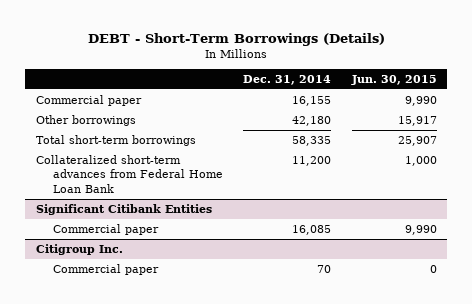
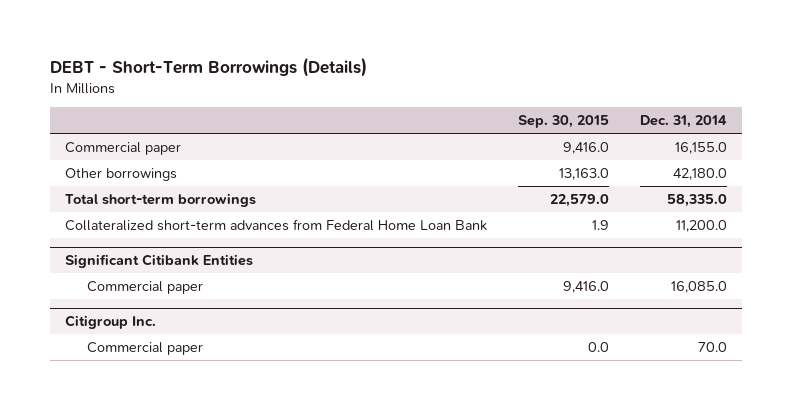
- | Dec. 31, 2014 | Jun. 30, 2015
+ | Sep. 30, 2015 | Dec. 31, 2014
- Commercial paper | 16,155 | 9,990
- Other borrowings | 42,180 | 15,917
- Total short-term borrowings | 58,335 | 25,907
- Collateralized short-term advances from Federal Home Loan Bank | 11,200 | 1,000
+ Commercial paper | 9,416.0 | 16,155.0
+ Other borrowings | 13,163.0 | 42,180.0
+ Total short-term borrowings | 22,579.0 | 58,335.0
+ Collateralized short-term advances from Federal Home Loan Bank | 1.9 | 11,200.0
@ Significant Citibank Entities
- Commercial paper | 16,085 | 9,990
+ Commercial paper | 9,416.0 | 16,085.0
@ Citigroup Inc.
- Commercial paper | 70 | 0
+ Commercial paper | 0.0 | 70.0

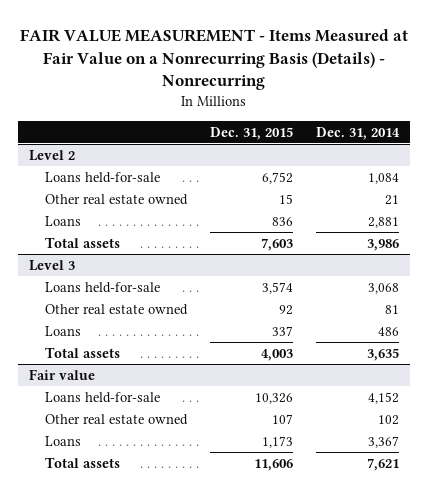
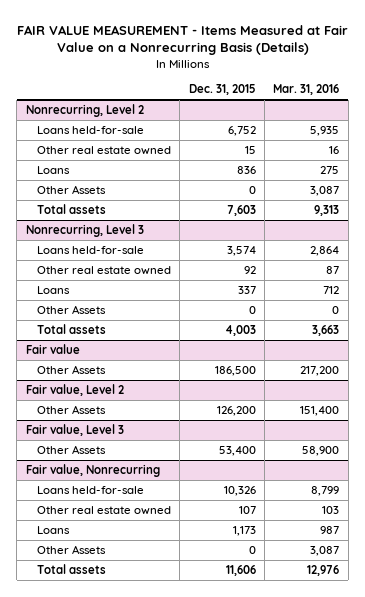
- FAIR VALUE MEASUREMENT - Items Measured at Fair Value on a Nonrecurring Basis (Details) - Nonrecurring
+ FAIR VALUE MEASUREMENT - Items Measured at Fair Value on a Nonrecurring Basis (Details)
- | Dec. 31, 2015 | Dec. 31, 2014
+ | Dec. 31, 2015 | Mar. 31, 2016
- Level 2
+ Nonrecurring, Level 2
+ Other Assets | 0 | 3,087
- Level 3
+ Nonrecurring, Level 3
+ Other Assets | 0 | 0
@ Fair value
+ Other Assets | 186,500 | 217,200
+ Fair value, Level 2
+ Other Assets | 126,200 | 151,400
+ Fair value, Level 3
+ Other Assets | 53,400 | 58,900
+ Fair value, Nonrecurring
+ Other Assets | 0 | 3,087

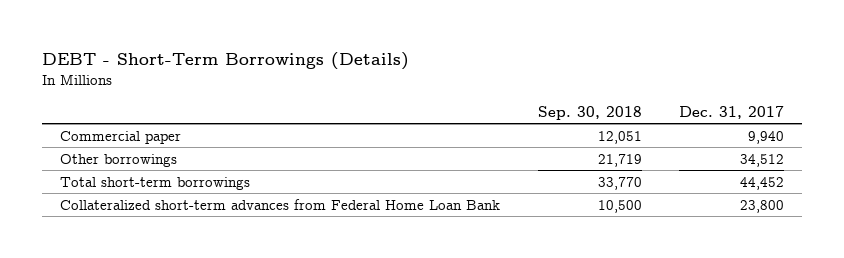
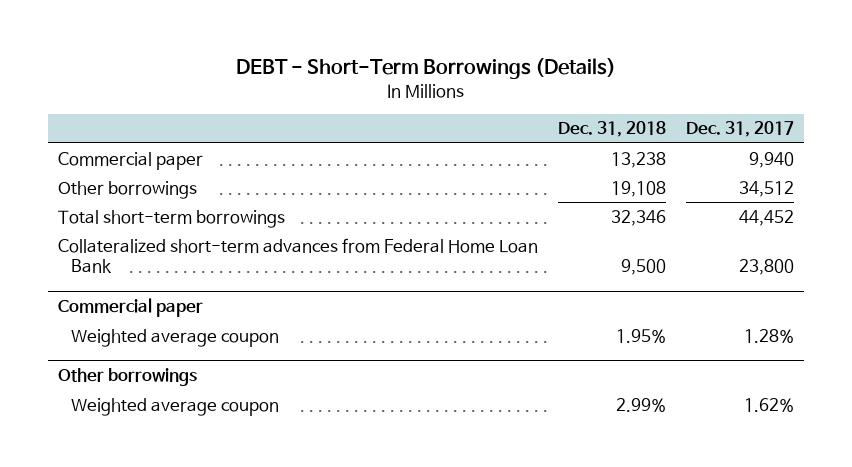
- | Sep. 30, 2018 | Dec. 31, 2017
+ | Dec. 31, 2018 | Dec. 31, 2017
+ Commercial paper
+ Weighted average coupon | 1.95% | 1.28%
+ Other borrowings
+ Weighted average coupon | 2.99% | 1.62%

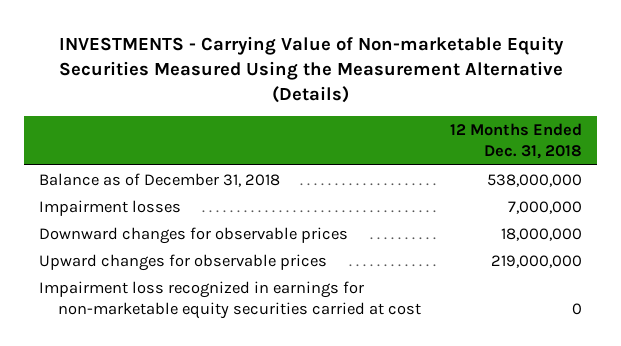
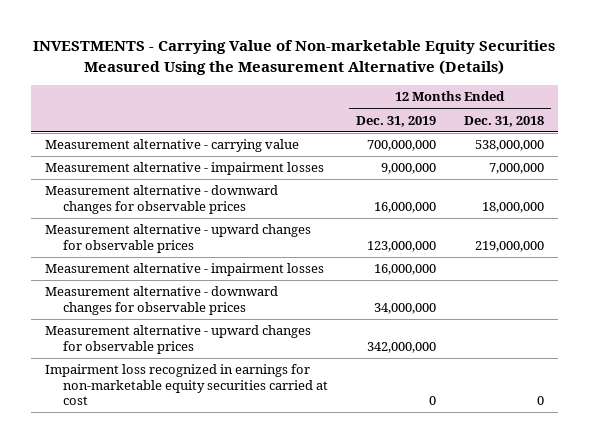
- | 12 Months Ended Dec. 31, 2018
+ | 12 Months Ended Dec. 31, 2019 | 12 Months Ended Dec. 31, 2018
- Balance as of December 31, 2018 | 538,000,000
- Impairment losses | 7,000,000
- Downward changes for observable prices | 18,000,000
- Upward changes for observable prices | 219,000,000
+ Measurement alternative - carrying value | 700,000,000 | 538,000,000
+ Measurement alternative - impairment losses | 9,000,000 | 7,000,000
+ Measurement alternative - downward changes for observable prices | 16,000,000 | 18,000,000
+ Measurement alternative - upward changes for observable prices | 123,000,000 | 219,000,000
+ Measurement alternative - impairment losses | 16,000,000 |
+ Measurement alternative - downward changes for observable prices | 34,000,000 |
+ Measurement alternative - upward changes for observable prices | 342,000,000 |

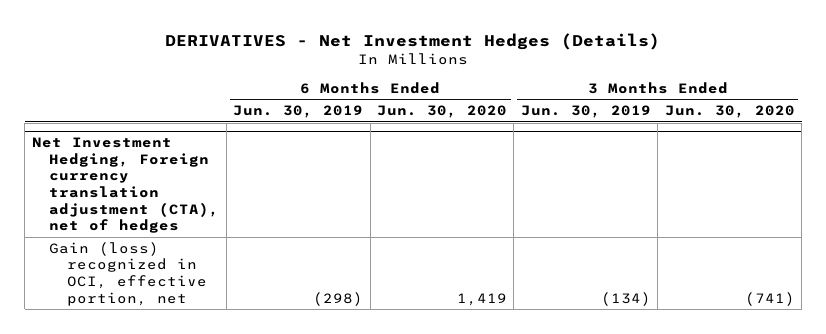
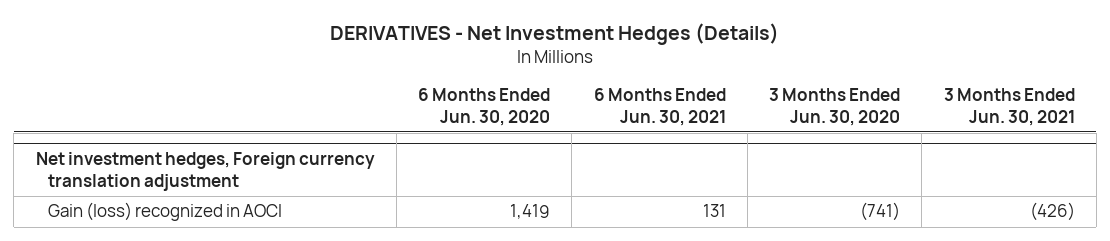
- | 6 Months Ended Jun. 30, 2019 | 6 Months Ended Jun. 30, 2020 | 3 Months Ended Jun. 30, 2019 | 3 Months Ended Jun. 30, 2020
+ | 6 Months Ended Jun. 30, 2020 | 6 Months Ended Jun. 30, 2021 | 3 Months Ended Jun. 30, 2020 | 3 Months Ended Jun. 30, 2021
- Net Investment Hedging, Foreign currency translation adjustment (CTA), net of hedges
- Gain (loss) recognized in OCI, effective portion, net | (298) | 1,419 | (134) | (741)
+ Net investment hedges, Foreign currency translation adjustment
+ Gain (loss) recognized in AOCI | 1,419 | 131 | (741) | (426)

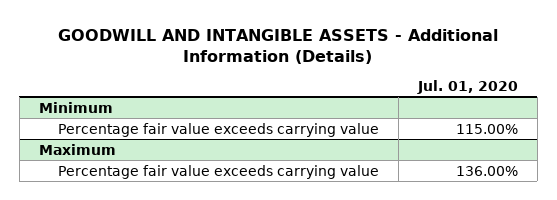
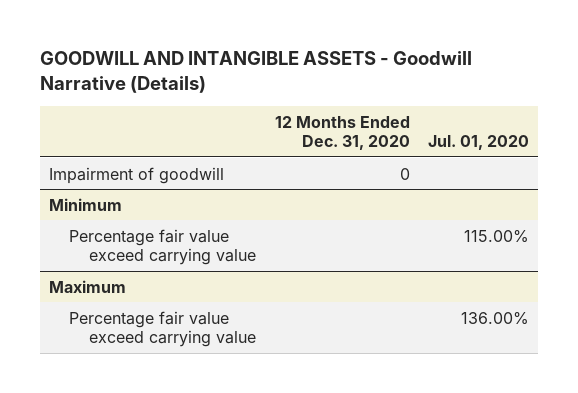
- GOODWILL AND INTANGIBLE ASSETS - Additional Information (Details)
+ GOODWILL AND INTANGIBLE ASSETS - Goodwill Narrative (Details)
- | Jul. 01, 2020
+ | 12 Months Ended Dec. 31, 2020 | Jul. 01, 2020
+ Impairment of goodwill | 0 |
@ Minimum
- Percentage fair value exceeds carrying value | 115.00%
+ Percentage fair value exceed carrying value | | 115.00%
@ Maximum
- Percentage fair value exceeds carrying value | 136.00%
+ Percentage fair value exceed carrying value | | 136.00%

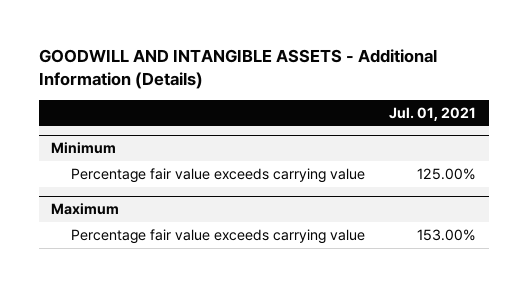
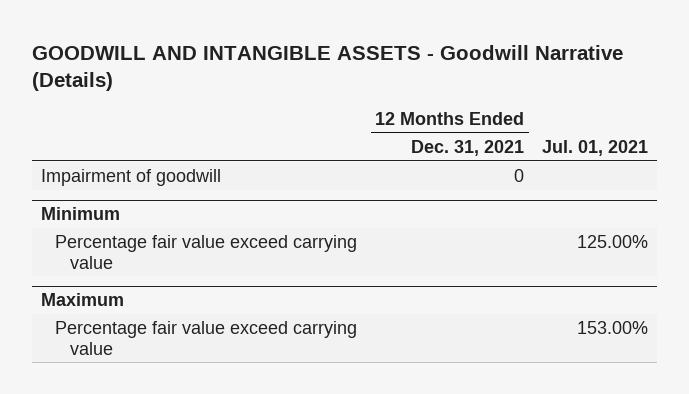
- GOODWILL AND INTANGIBLE ASSETS - Additional Information (Details)
+ GOODWILL AND INTANGIBLE ASSETS - Goodwill Narrative (Details)
- | Jul. 01, 2021
+ | 12 Months Ended Dec. 31, 2021 | Jul. 01, 2021
+ Impairment of goodwill | 0 |
@ Minimum
- Percentage fair value exceeds carrying value | 125.00%
+ Percentage fair value exceed carrying value | | 125.00%
@ Maximum
- Percentage fair value exceeds carrying value | 153.00%
+ Percentage fair value exceed carrying value | | 153.00%

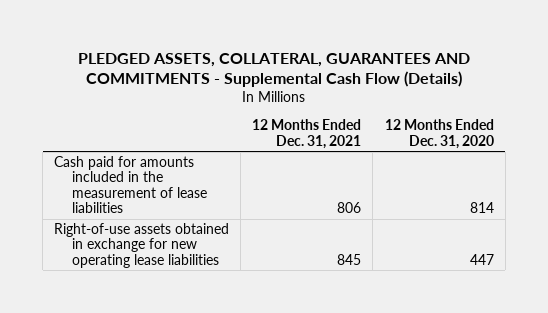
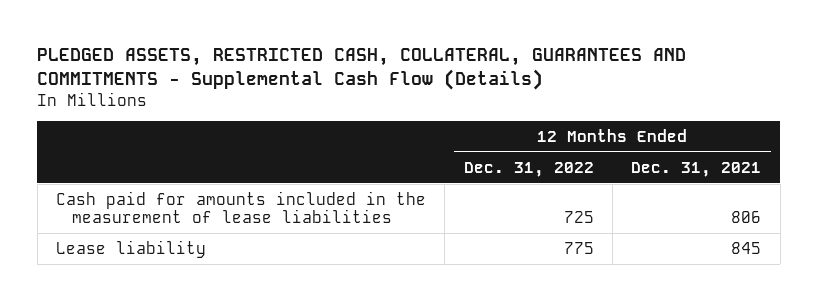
- PLEDGED ASSETS, COLLATERAL, GUARANTEES AND COMMITMENTS - Supplemental Cash Flow (Details)
+ PLEDGED ASSETS, RESTRICTED CASH, COLLATERAL, GUARANTEES AND COMMITMENTS - Supplemental Cash Flow (Details)
- | 12 Months Ended Dec. 31, 2021 | 12 Months Ended Dec. 31, 2020
+ | 12 Months Ended Dec. 31, 2022 | 12 Months Ended Dec. 31, 2021
- Right-of-use assets obtained in exchange for new operating lease liabilities | 845 | 447
+ Lease liability | 775 | 845

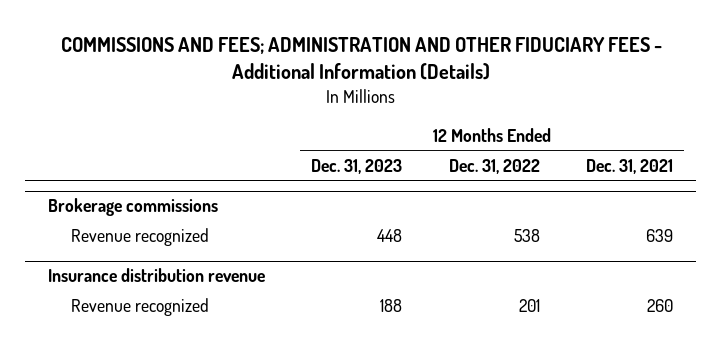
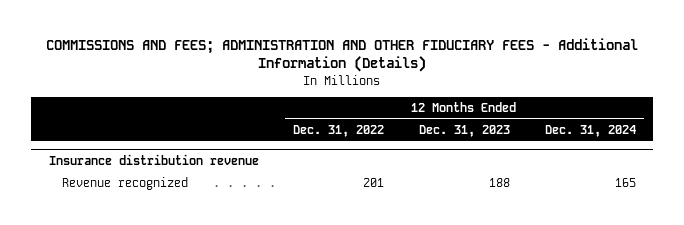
- | 12 Months Ended Dec. 31, 2023 | 12 Months Ended Dec. 31, 2022 | 12 Months Ended Dec. 31, 2021
+ | 12 Months Ended Dec. 31, 2022 | 12 Months Ended Dec. 31, 2023 | 12 Months Ended Dec. 31, 2024
- Brokerage commissions
- Revenue recognized | 448 | 538 | 639

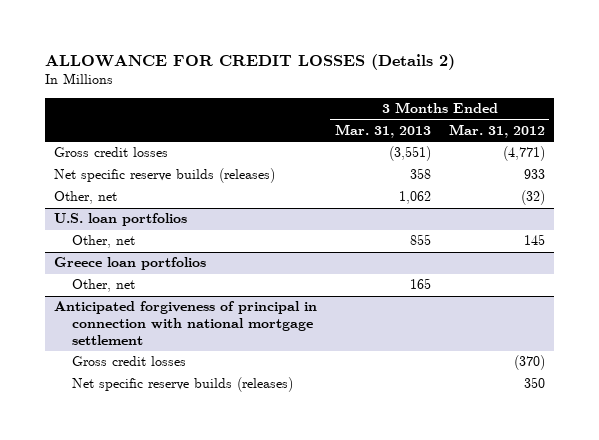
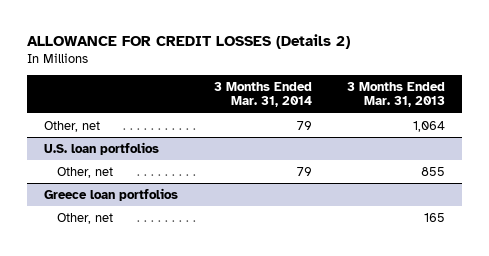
- | 3 Months Ended Mar. 31, 2013 | 3 Months Ended Mar. 31, 2012
+ | 3 Months Ended Mar. 31, 2014 | 3 Months Ended Mar. 31, 2013
- Gross credit losses | (3,551) | (4,771)
- Net specific reserve builds (releases) | 358 | 933
- Other, net | 1,062 | (32)
+ Other, net | 79 | 1,064
- Anticipated forgiveness of principal in connection with national mortgage settlement
- Gross credit losses | | (370)
- Net specific reserve builds (releases) | | 350

